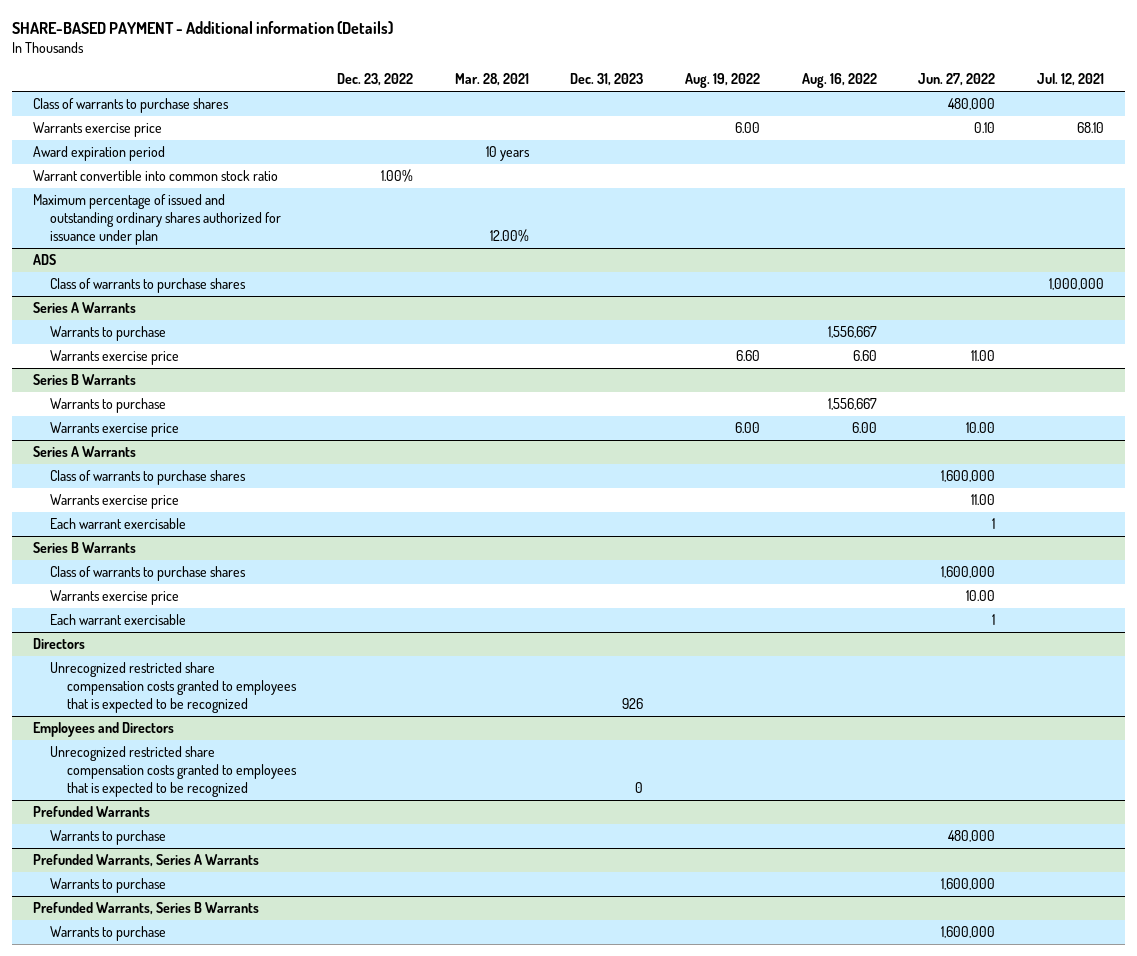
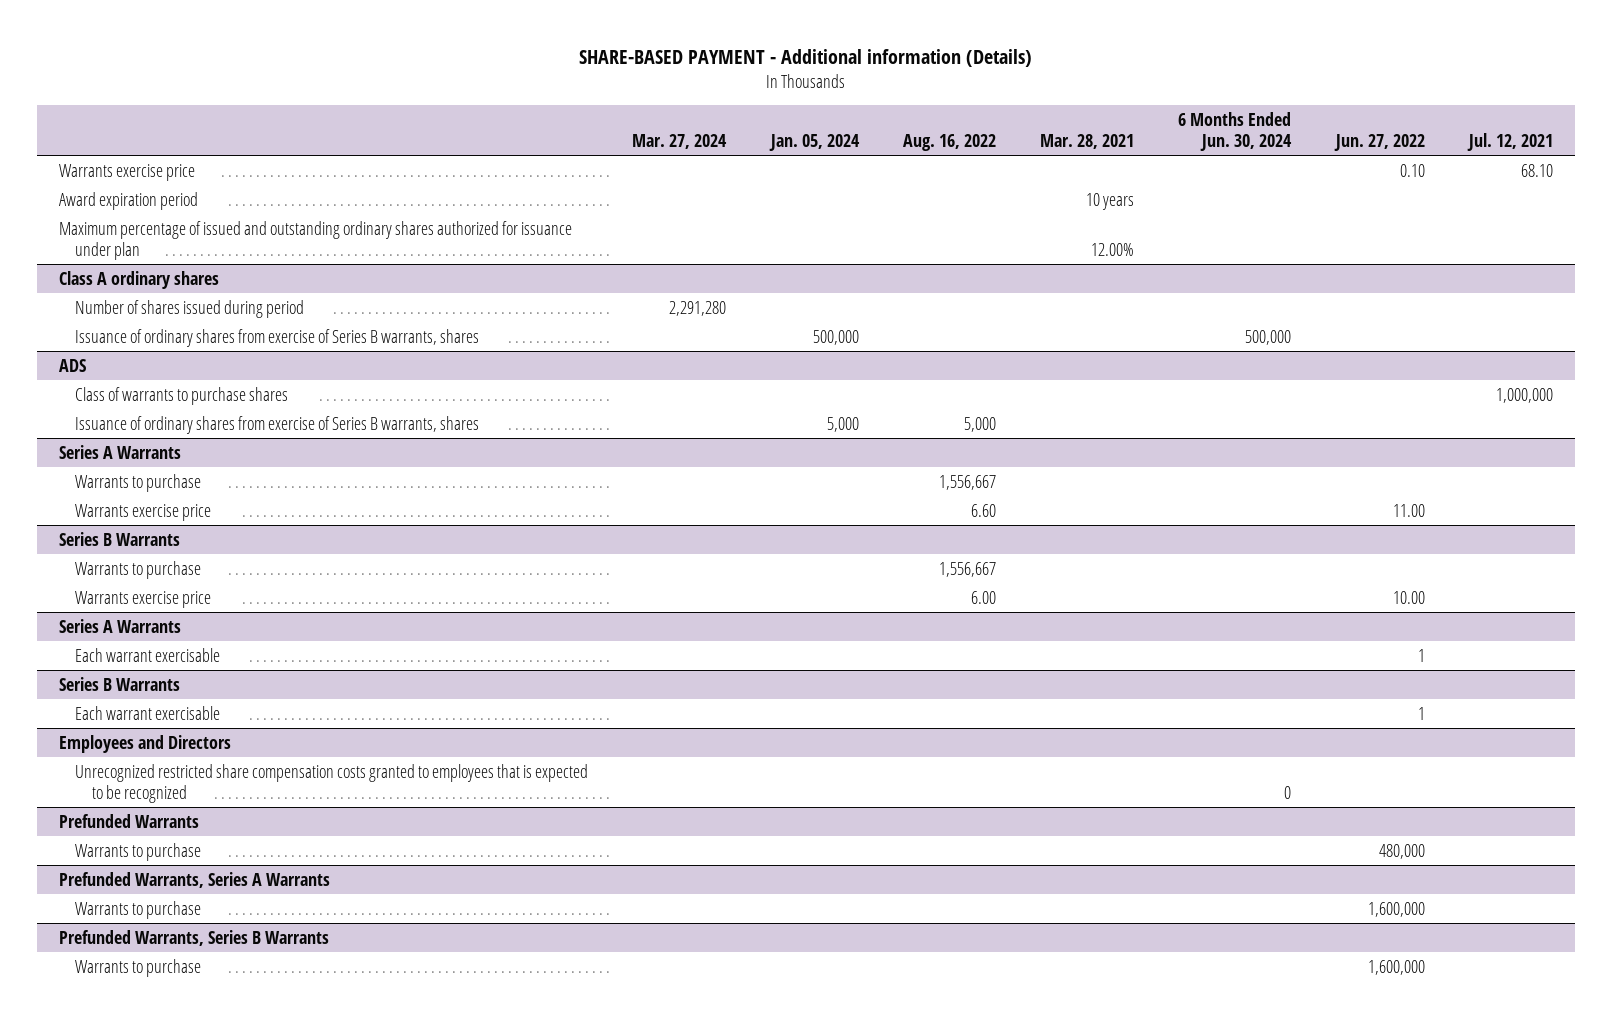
- | Dec. 23, 2022 | Mar. 28, 2021 | Dec. 31, 2023 | Aug. 19, 2022 | Aug. 16, 2022 | Jun. 27, 2022 | Jul. 12, 2021
+ | Mar. 27, 2024 | Jan. 05, 2024 | Aug. 16, 2022 | Mar. 28, 2021 | 6 Months Ended Jun. 30, 2024 | Jun. 27, 2022 | Jul. 12, 2021
- Class of warrants to purchase shares | | | | | | 480,000 |
- Warrant convertible into common stock ratio | 1.00% | | | | | |
+ Class A ordinary shares
+ Number of shares issued during period | 2,291,280 | | | | | |
+ Issuance of ordinary shares from exercise of Series B warrants, shares | | 500,000 | | | 500,000 | |
@ ADS
+ Issuance of ordinary shares from exercise of Series B warrants, shares | | 5,000 | 5,000 | | | |
@ Series A Warrants
- Class of warrants to purchase shares | | | | | | 1,600,000 |
- Warrants exercise price | | | | | | 11.00 |
@ Series B Warrants
- Class of warrants to purchase shares | | | | | | 1,600,000 |
- Warrants exercise price | | | | | | 10.00 |
- Directors
- Unrecognized restricted share compensation costs granted to employees that is expected to be recognized | | | 926 | | | |

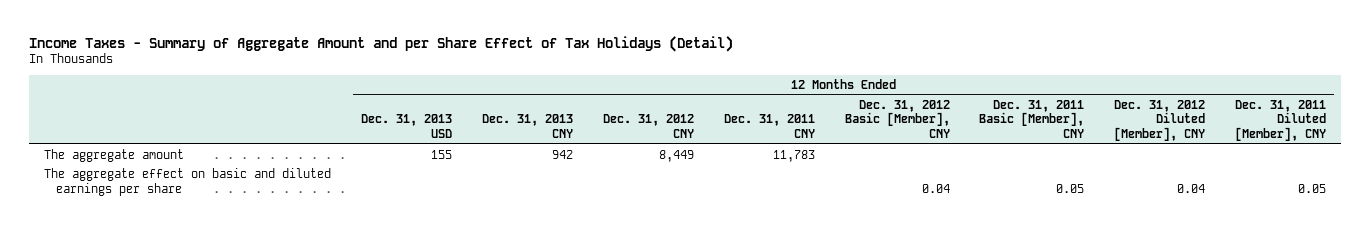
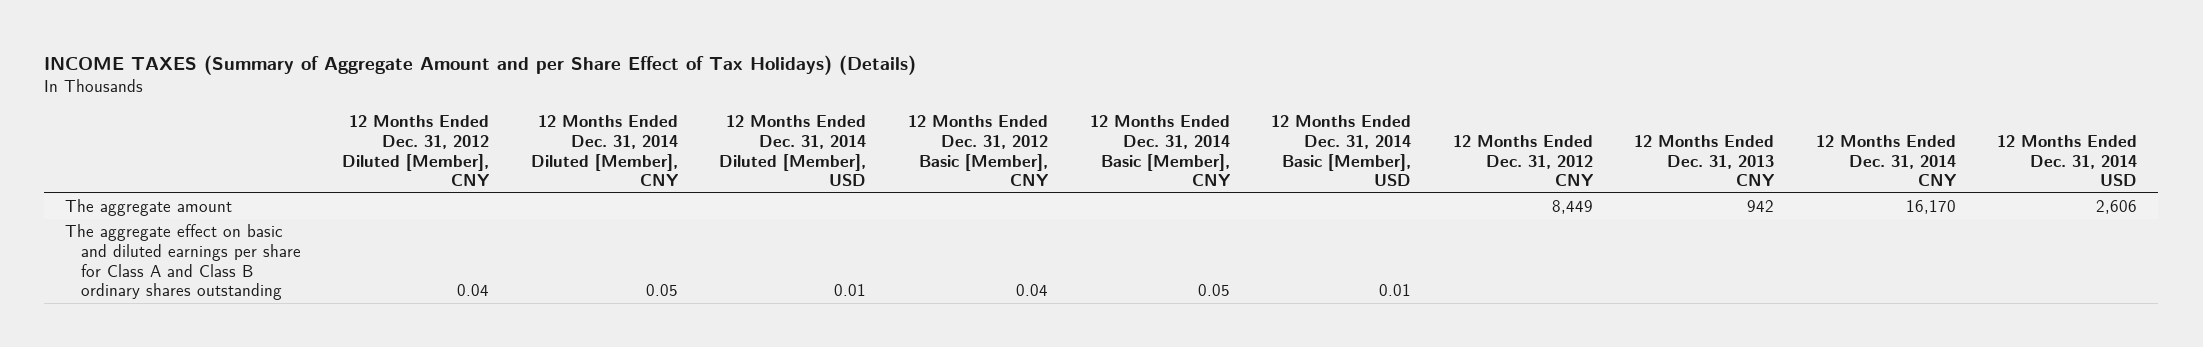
- Income Taxes - Summary of Aggregate Amount and per Share Effect of Tax Holidays (Detail)
+ INCOME TAXES (Summary of Aggregate Amount and per Share Effect of Tax Holidays) (Details)
- | 12 Months Ended Dec. 31, 2013 USD | 12 Months Ended Dec. 31, 2013 CNY | 12 Months Ended Dec. 31, 2012 CNY | 12 Months Ended Dec. 31, 2011 CNY | 12 Months Ended Dec. 31, 2012 Basic [Member], CNY | 12 Months Ended Dec. 31, 2011 Basic [Member], CNY | 12 Months Ended Dec. 31, 2012 Diluted [Member], CNY | 12 Months Ended Dec. 31, 2011 Diluted [Member], CNY
+ | 12 Months Ended Dec. 31, 2012 Diluted [Member], CNY | 12 Months Ended Dec. 31, 2014 Diluted [Member], CNY | 12 Months Ended Dec. 31, 2014 Diluted [Member], USD | 12 Months Ended Dec. 31, 2012 Basic [Member], CNY | 12 Months Ended Dec. 31, 2014 Basic [Member], CNY | 12 Months Ended Dec. 31, 2014 Basic [Member], USD | 12 Months Ended Dec. 31, 2012 CNY | 12 Months Ended Dec. 31, 2013 CNY | 12 Months Ended Dec. 31, 2014 CNY | 12 Months Ended Dec. 31, 2014 USD
- The aggregate effect on basic and diluted earnings per share | | | | | 0.04 | 0.05 | 0.04 | 0.05
+ The aggregate effect on basic and diluted earnings per share for Class A and Class B ordinary shares outstanding | 0.04 | 0.05 | 0.01 | 0.04 | 0.05 | 0.01 | | | |

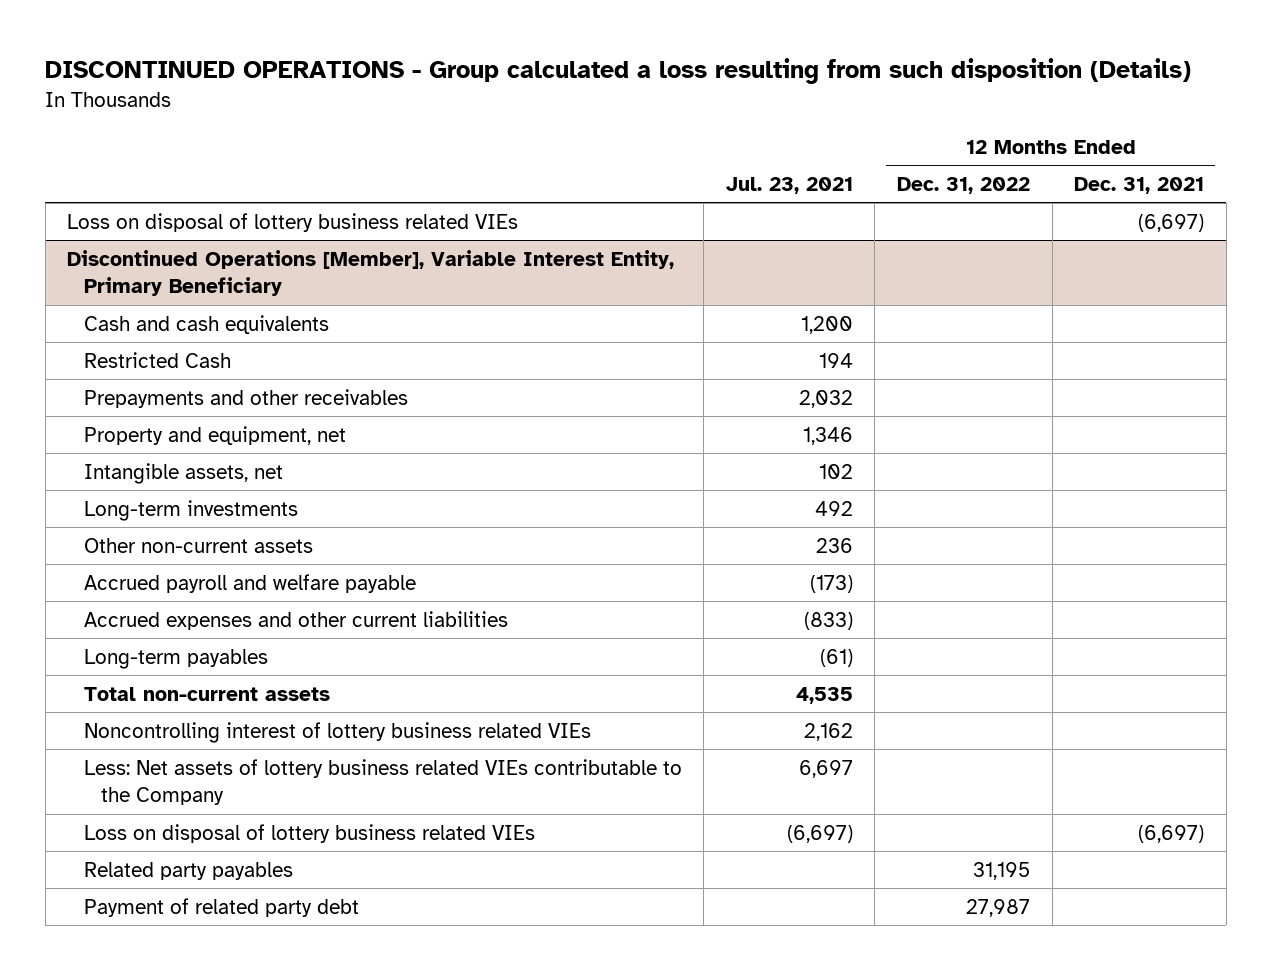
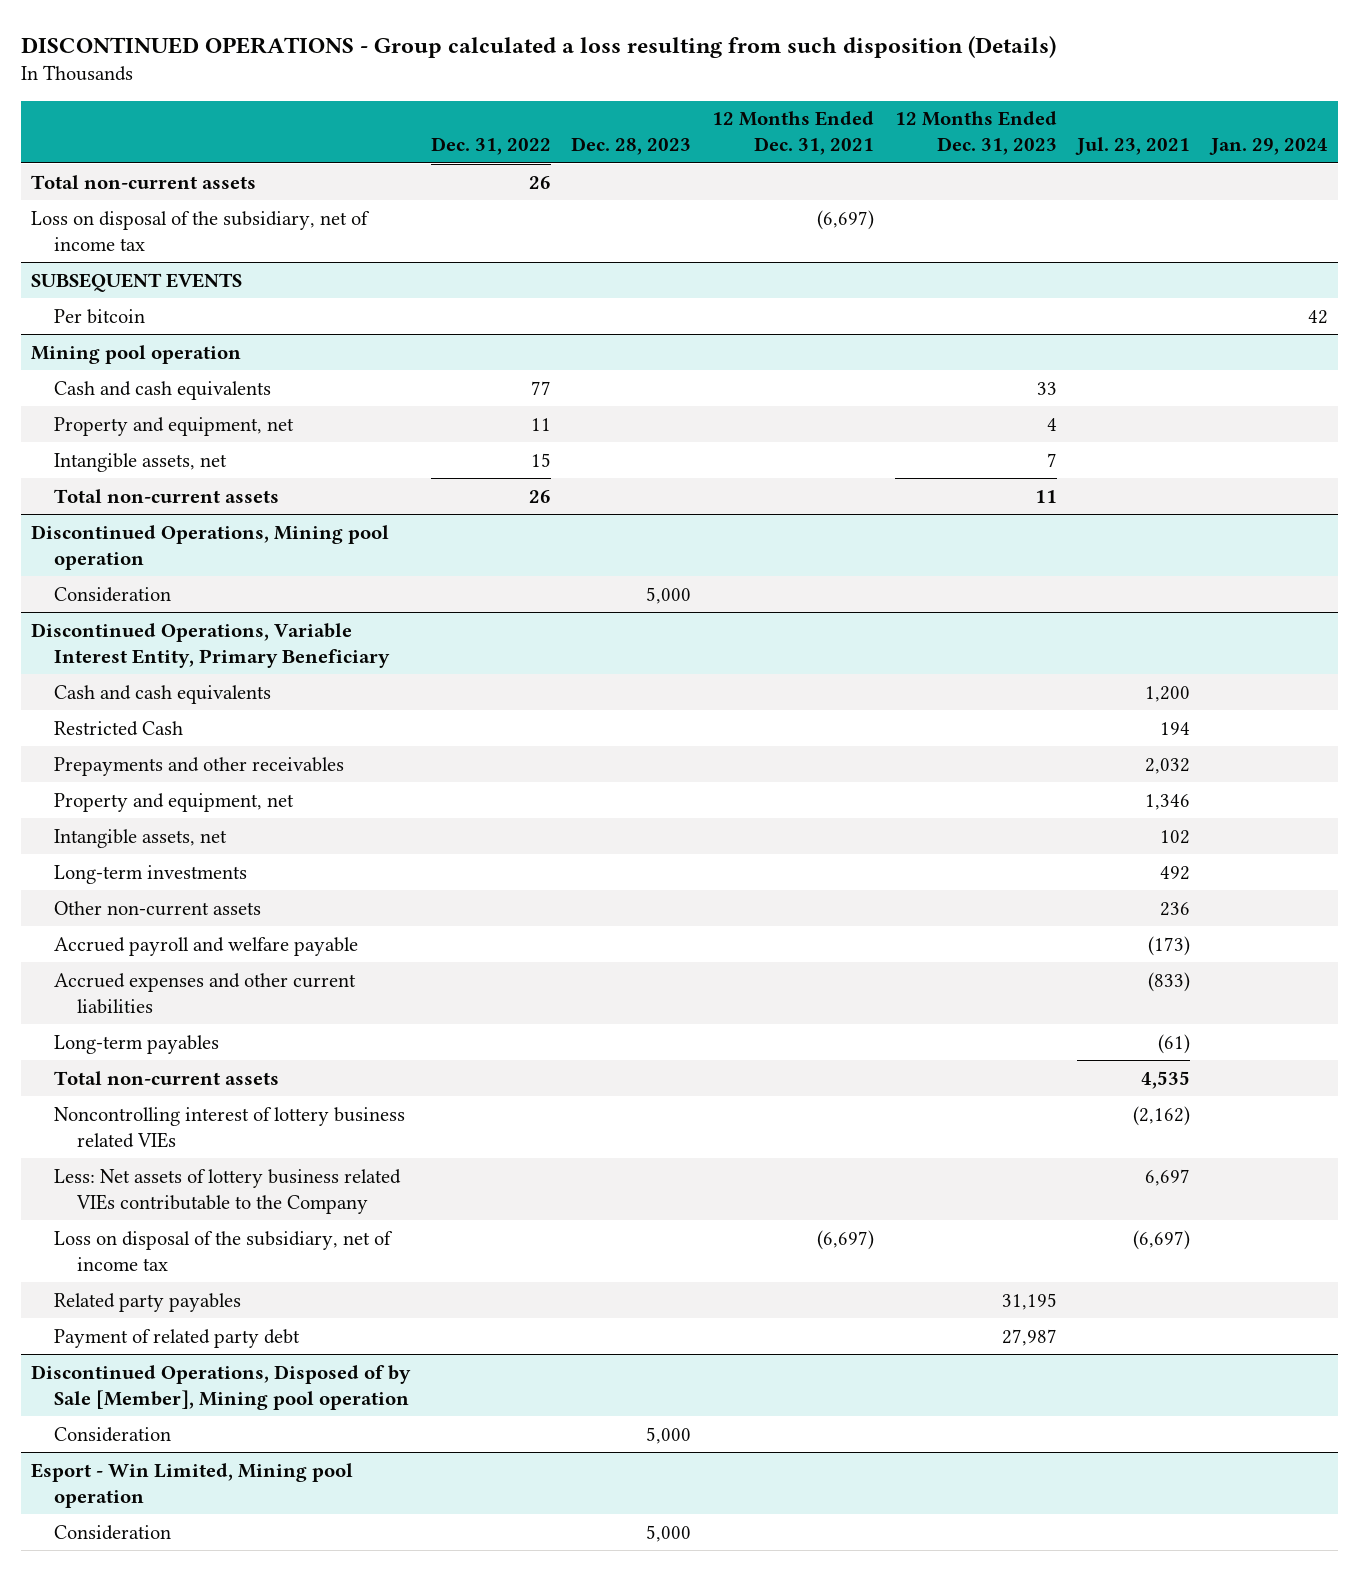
- | Jul. 23, 2021 | 12 Months Ended Dec. 31, 2022 | 12 Months Ended Dec. 31, 2021
+ | Dec. 31, 2022 | Dec. 28, 2023 | 12 Months Ended Dec. 31, 2021 | 12 Months Ended Dec. 31, 2023 | Jul. 23, 2021 | Jan. 29, 2024
- Loss on disposal of lottery business related VIEs | | | (6,697)
- Discontinued Operations [Member], Variable Interest Entity, Primary Beneficiary
+ Total non-current assets | 26 | | | | |
+ Loss on disposal of the subsidiary, net of income tax | | | (6,697) | | |
+ SUBSEQUENT EVENTS
+ Per bitcoin | | | | | | 42
+ Mining pool operation
+ Cash and cash equivalents | 77 | | | 33 | |
+ Property and equipment, net | 11 | | | 4 | |
+ Intangible assets, net | 15 | | | 7 | |
+ Total non-current assets | 26 | | | 11 | |
+ Discontinued Operations, Mining pool operation
+ Consideration | | 5,000 | | | |
+ Discontinued Operations, Variable Interest Entity, Primary Beneficiary
- Noncontrolling interest of lottery business related VIEs | 2,162 | |
+ Noncontrolling interest of lottery business related VIEs | | | | | (2,162) |
- Loss on disposal of lottery business related VIEs | (6,697) | | (6,697)
+ Loss on disposal of the subsidiary, net of income tax | | | (6,697) | | (6,697) |
+ Discontinued Operations, Disposed of by Sale [Member], Mining pool operation
+ Consideration | | 5,000 | | | |
+ Esport - Win Limited, Mining pool operation
+ Consideration | | 5,000 | | | |

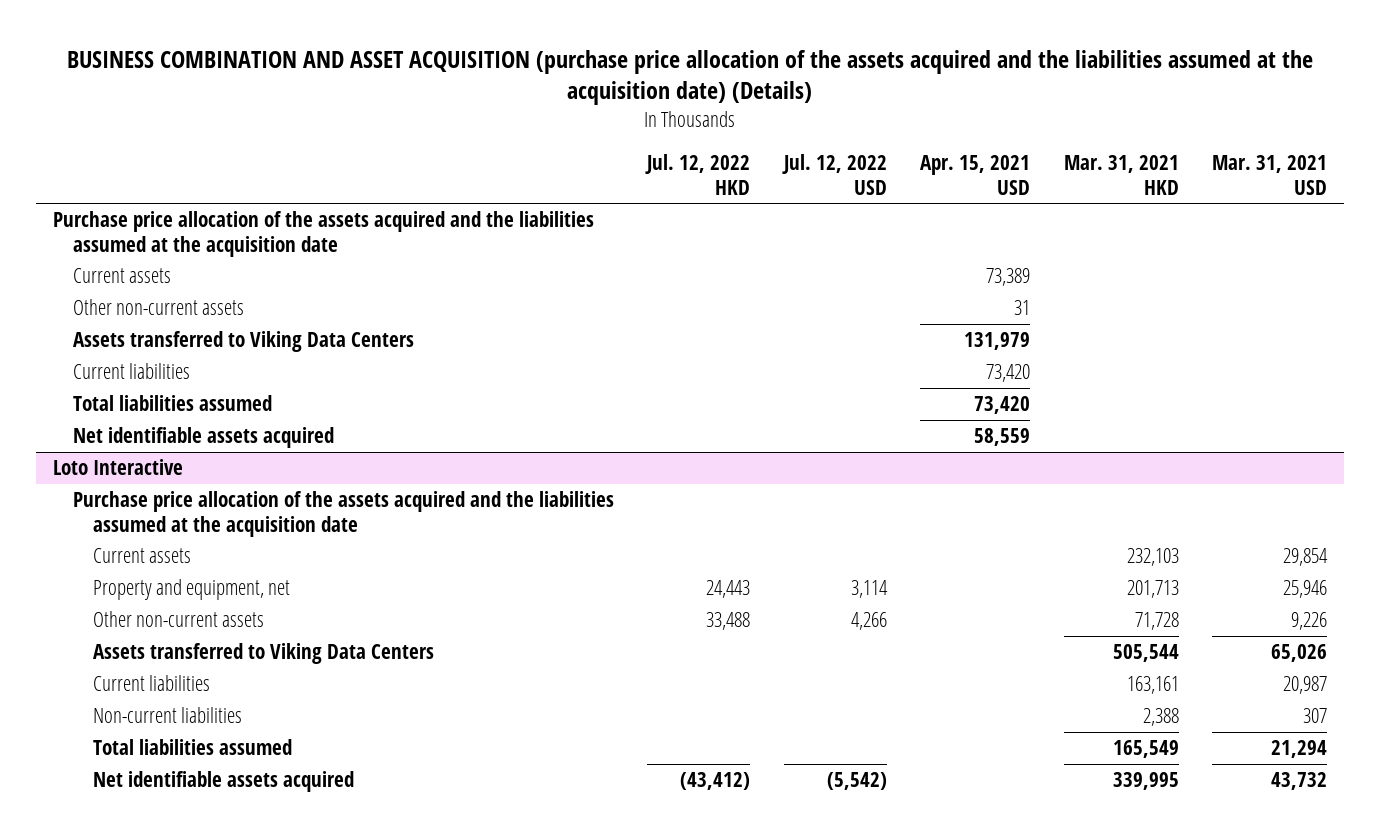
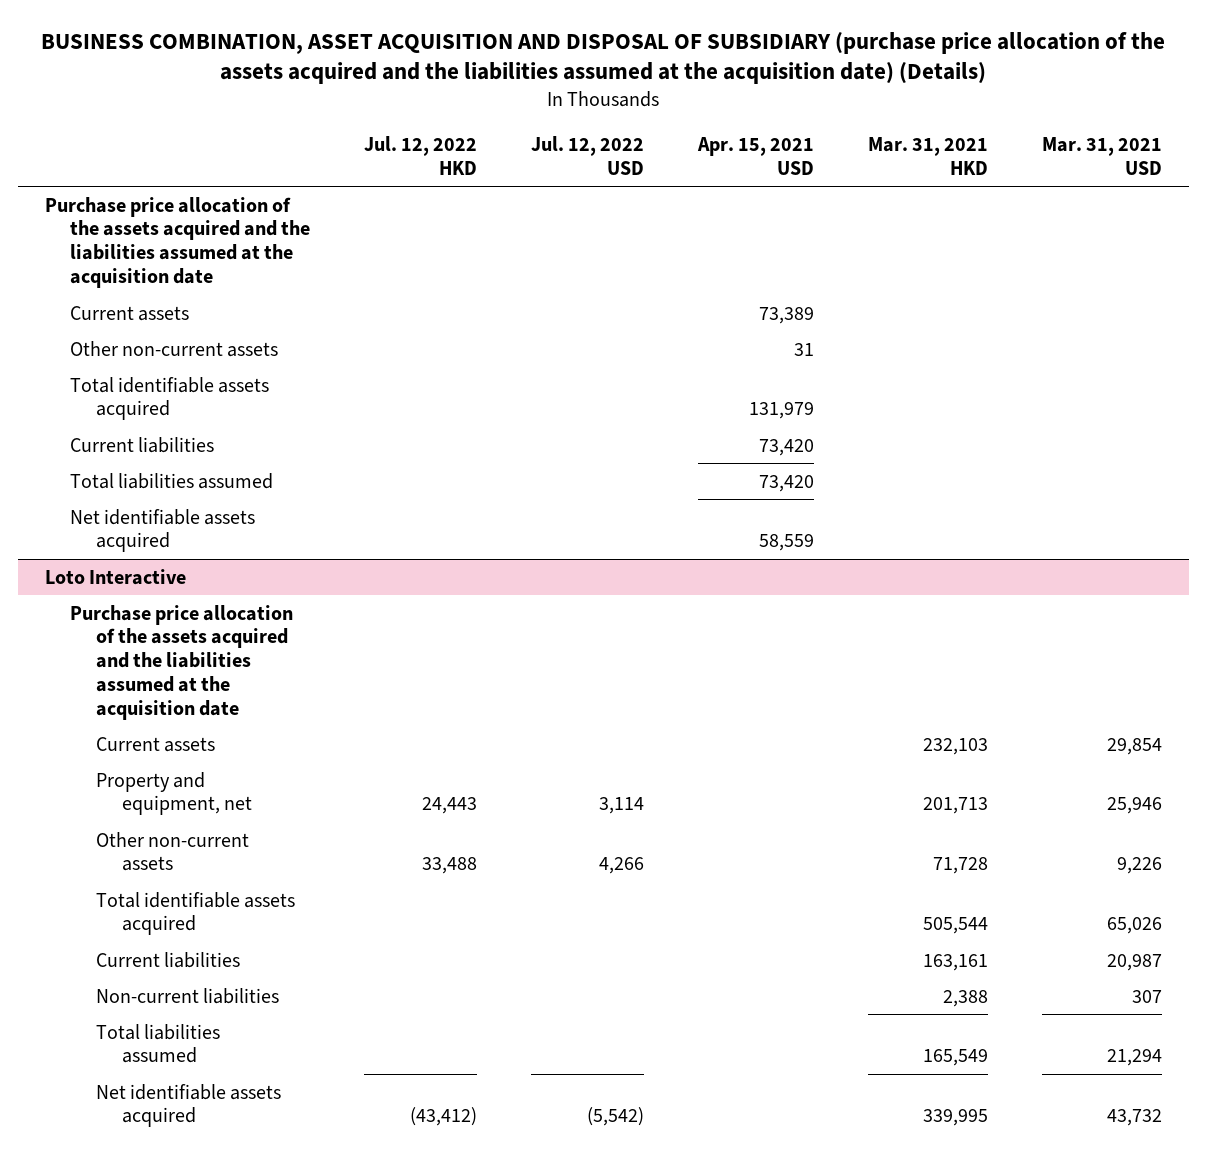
- BUSINESS COMBINATION AND ASSET ACQUISITION (purchase price allocation of the assets acquired and the liabilities assumed at the acquisition date) (Details)
+ BUSINESS COMBINATION, ASSET ACQUISITION AND DISPOSAL OF SUBSIDIARY (purchase price allocation of the assets acquired and the liabilities assumed at the acquisition date) (Details)
- Assets transferred to Viking Data Centers | | | 131,979 | |
+ Total identifiable assets acquired | | | 131,979 | |
@ Loto Interactive
- Assets transferred to Viking Data Centers | | | | 505,544 | 65,026
+ Total identifiable assets acquired | | | | 505,544 | 65,026

